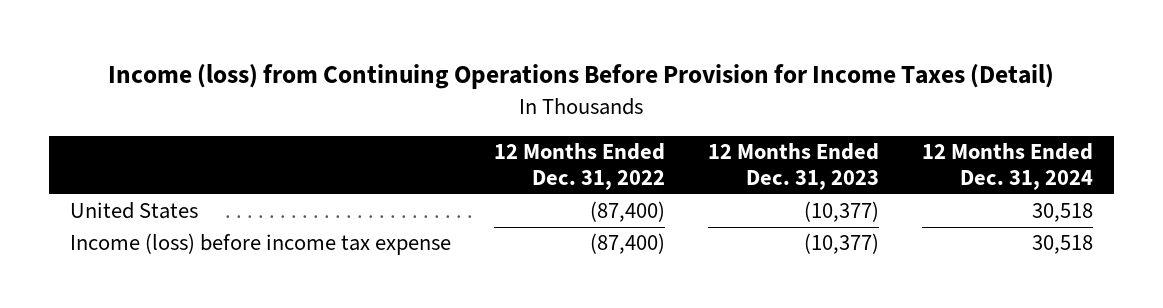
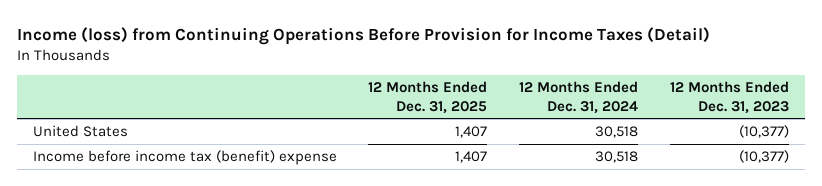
- | 12 Months Ended Dec. 31, 2022 | 12 Months Ended Dec. 31, 2023 | 12 Months Ended Dec. 31, 2024
+ | 12 Months Ended Dec. 31, 2025 | 12 Months Ended Dec. 31, 2024 | 12 Months Ended Dec. 31, 2023
- Income (loss) before income tax expense | (87,400) | (10,377) | 30,518
+ Income before income tax (benefit) expense | 1,407 | 30,518 | (10,377)

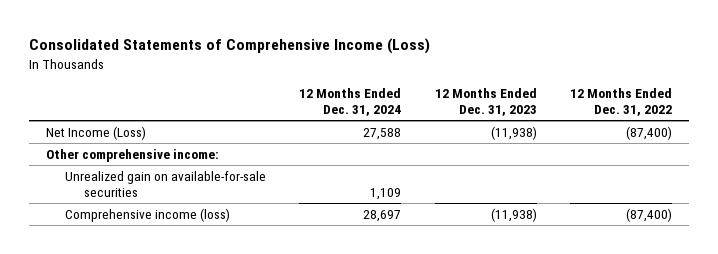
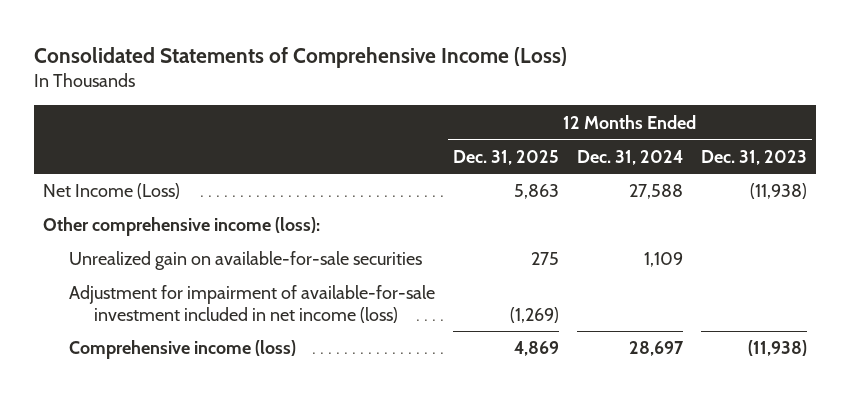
- | 12 Months Ended Dec. 31, 2024 | 12 Months Ended Dec. 31, 2023 | 12 Months Ended Dec. 31, 2022
+ | 12 Months Ended Dec. 31, 2025 | 12 Months Ended Dec. 31, 2024 | 12 Months Ended Dec. 31, 2023
- Other comprehensive income:
+ Other comprehensive income (loss):
+ Adjustment for impairment of available-for-sale investment included in net income (loss) | (1,269) | |

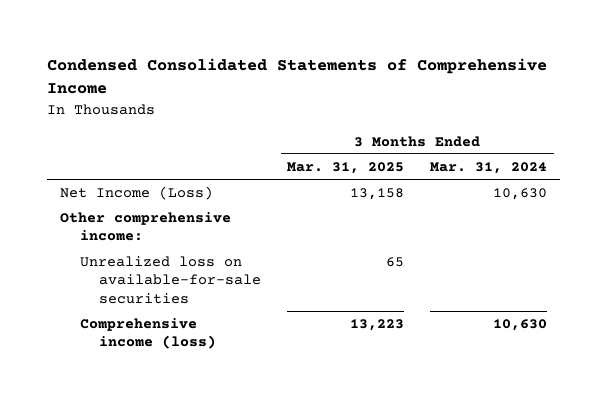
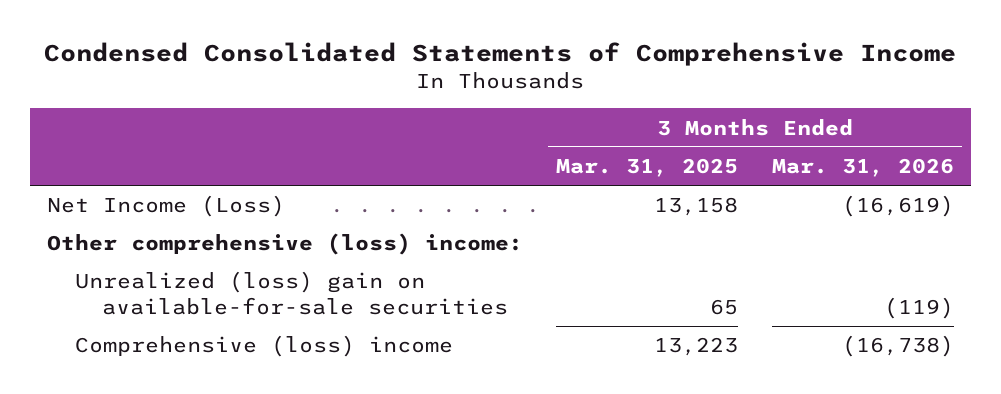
- | 3 Months Ended Mar. 31, 2025 | 3 Months Ended Mar. 31, 2024
+ | 3 Months Ended Mar. 31, 2025 | 3 Months Ended Mar. 31, 2026
- Other comprehensive income:
- Unrealized loss on available-for-sale securities | 65 |
- Comprehensive income (loss) | 13,223 | 10,630
+ Other comprehensive (loss) income:
+ Unrealized (loss) gain on available-for-sale securities | 65 | (119)
+ Comprehensive (loss) income | 13,223 | (16,738)

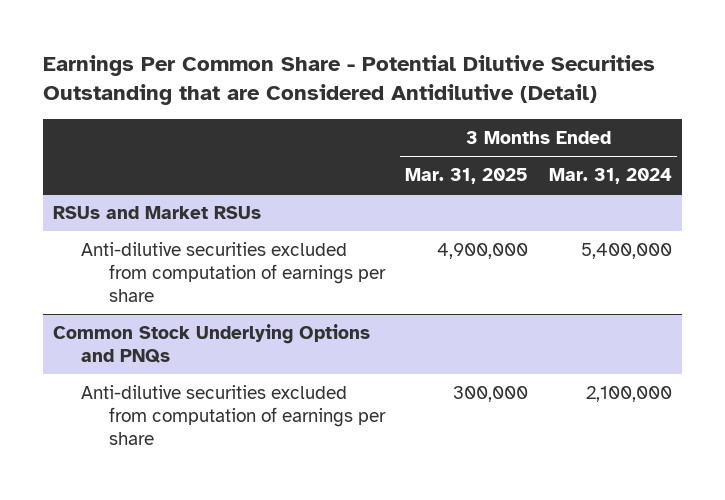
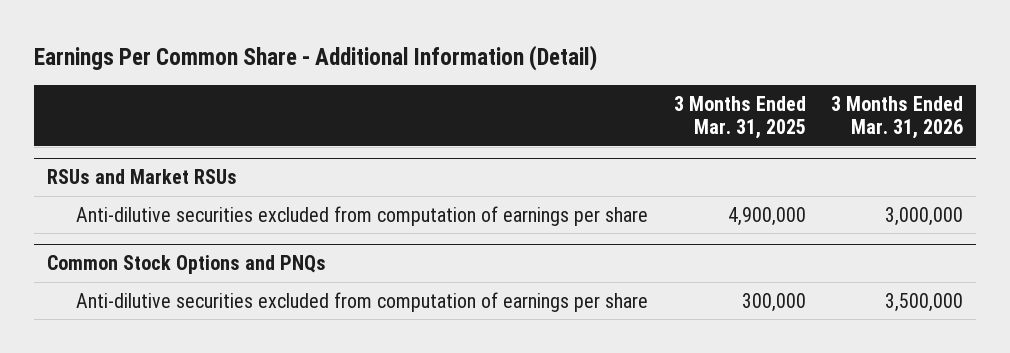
- Earnings Per Common Share - Potential Dilutive Securities Outstanding that are Considered Antidilutive (Detail)
+ Earnings Per Common Share - Additional Information (Detail)
- | 3 Months Ended Mar. 31, 2025 | 3 Months Ended Mar. 31, 2024
+ | 3 Months Ended Mar. 31, 2025 | 3 Months Ended Mar. 31, 2026
- Common Stock Underlying Options and PNQs
+ Common Stock Options and PNQs

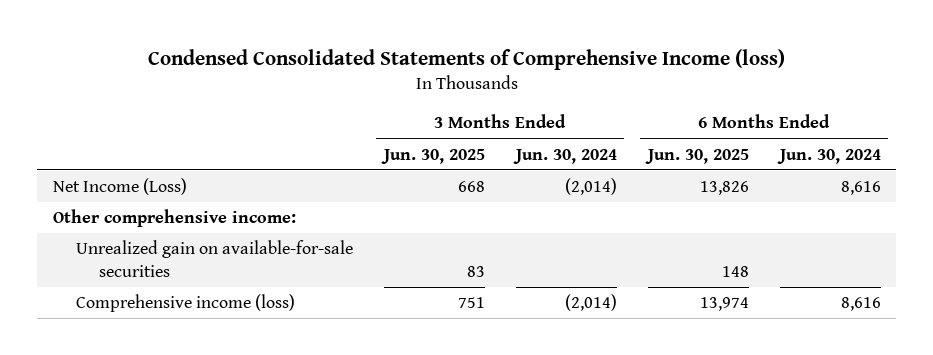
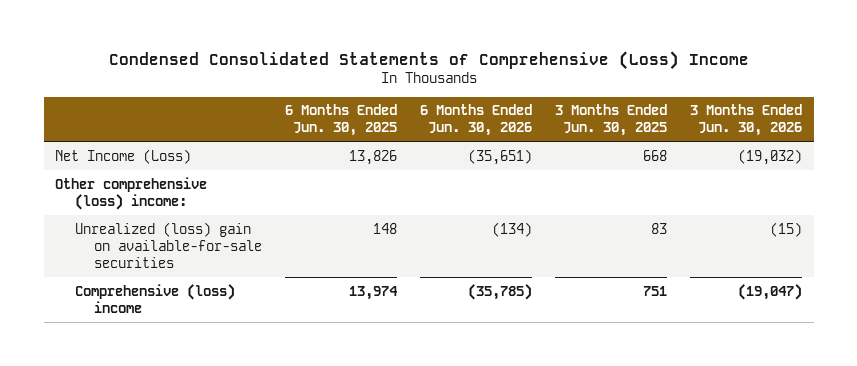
- Condensed Consolidated Statements of Comprehensive Income (loss)
+ Condensed Consolidated Statements of Comprehensive (Loss) Income
- | 3 Months Ended Jun. 30, 2025 | 3 Months Ended Jun. 30, 2024 | 6 Months Ended Jun. 30, 2025 | 6 Months Ended Jun. 30, 2024
+ | 6 Months Ended Jun. 30, 2025 | 6 Months Ended Jun. 30, 2026 | 3 Months Ended Jun. 30, 2025 | 3 Months Ended Jun. 30, 2026
- Other comprehensive income:
- Unrealized gain on available-for-sale securities | 83 | | 148 |
- Comprehensive income (loss) | 751 | (2,014) | 13,974 | 8,616
+ Other comprehensive (loss) income:
+ Unrealized (loss) gain on available-for-sale securities | 148 | (134) | 83 | (15)
+ Comprehensive (loss) income | 13,974 | (35,785) | 751 | (19,047)

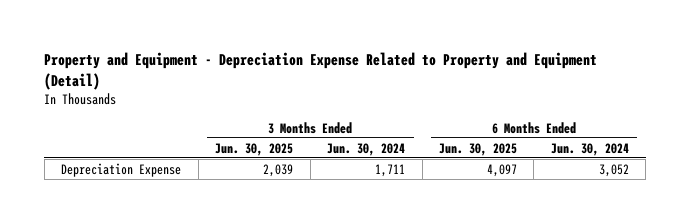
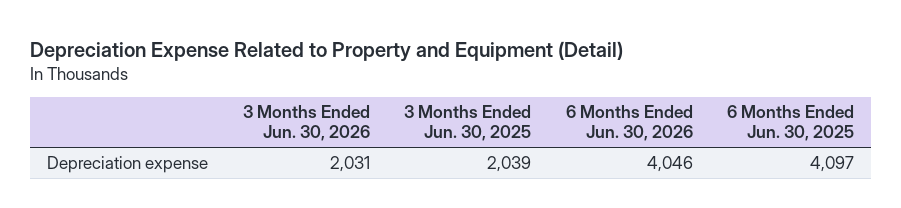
- Property and Equipment - Depreciation Expense Related to Property and Equipment (Detail)
+ Depreciation Expense Related to Property and Equipment (Detail)
- | 3 Months Ended Jun. 30, 2025 | 3 Months Ended Jun. 30, 2024 | 6 Months Ended Jun. 30, 2025 | 6 Months Ended Jun. 30, 2024
+ | 3 Months Ended Jun. 30, 2026 | 3 Months Ended Jun. 30, 2025 | 6 Months Ended Jun. 30, 2026 | 6 Months Ended Jun. 30, 2025
- Depreciation Expense | 2,039 | 1,711 | 4,097 | 3,052
+ Depreciation expense | 2,031 | 2,039 | 4,046 | 4,097

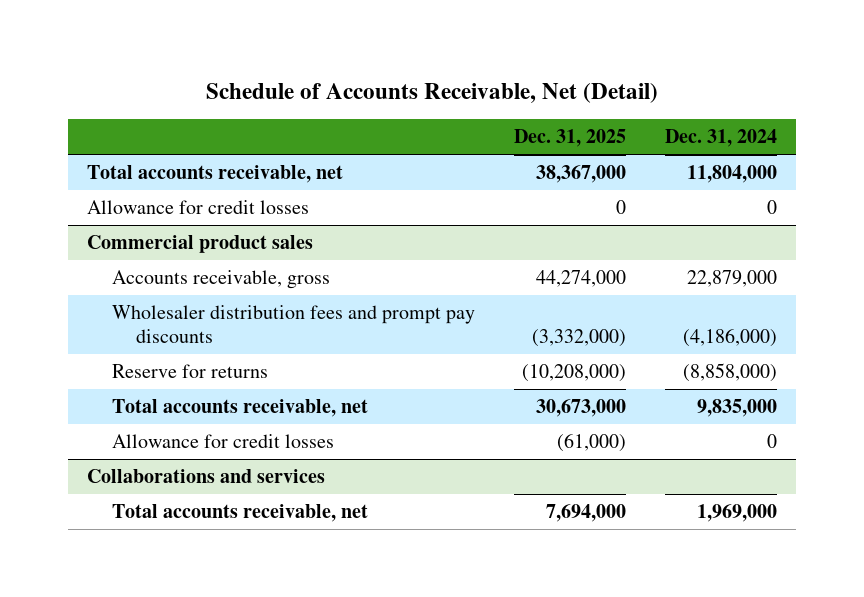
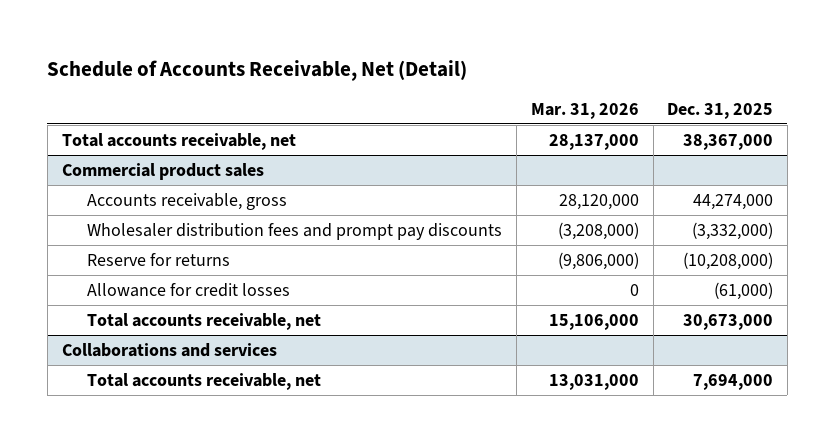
- | Dec. 31, 2025 | Dec. 31, 2024
+ | Mar. 31, 2026 | Dec. 31, 2025
- Allowance for credit losses | 0 | 0
@ Commercial product sales
moved down: Total accounts receivable, net | 15,106,000 | 30,673,000

